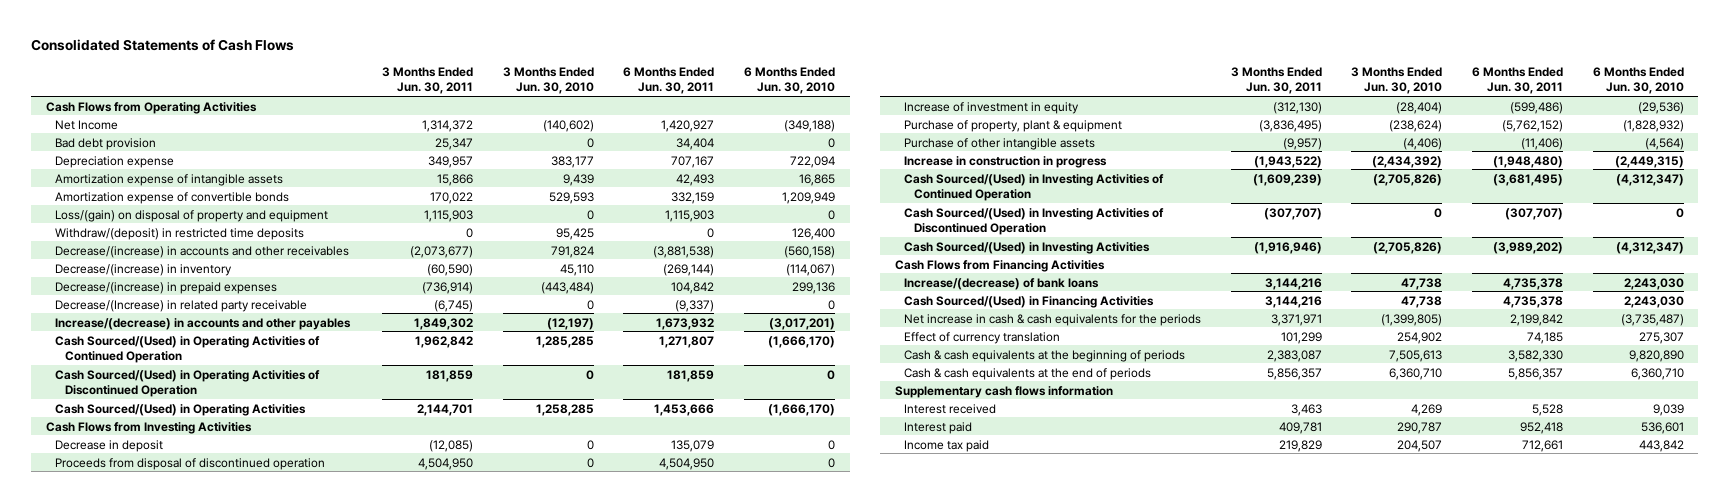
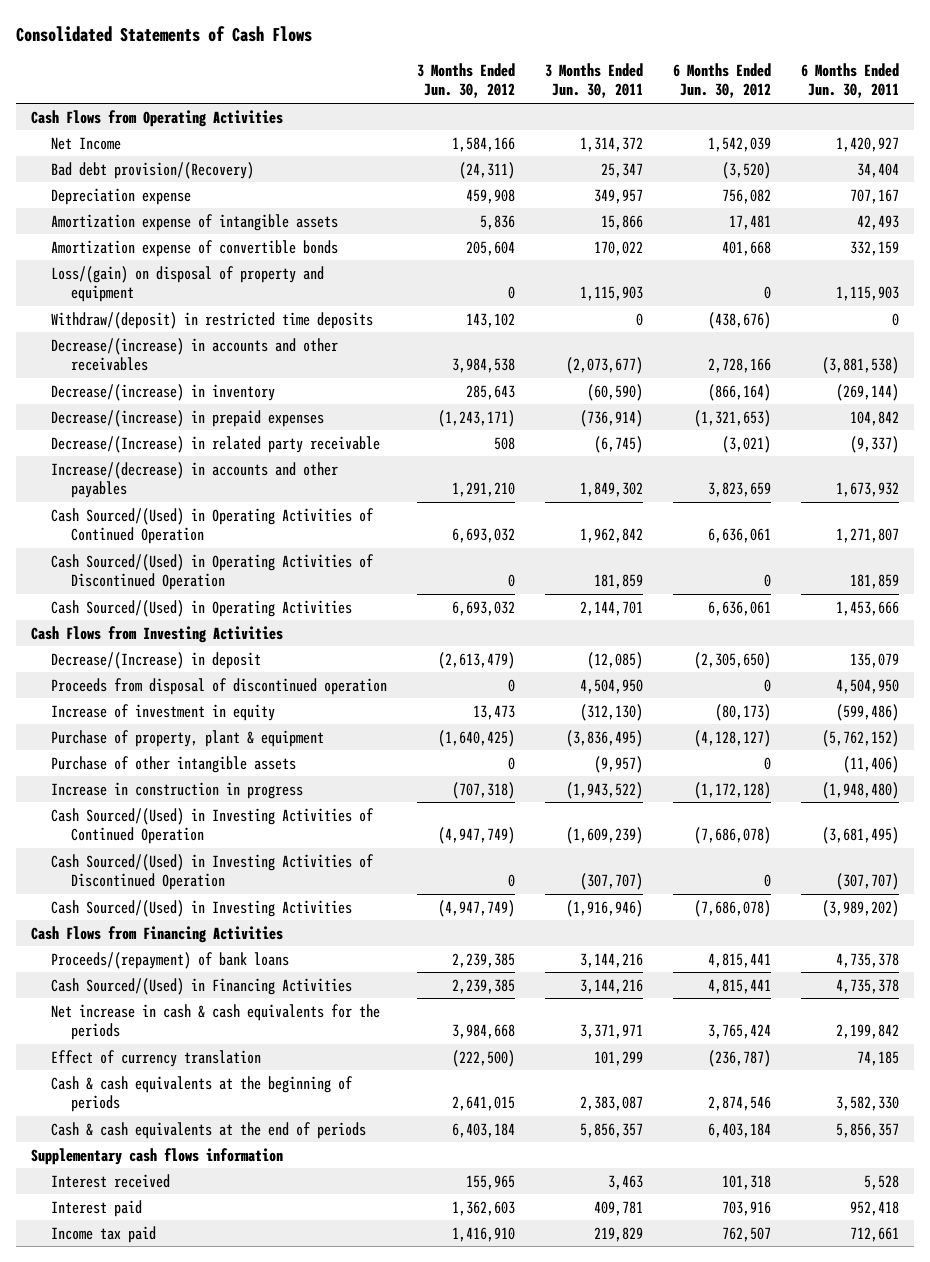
- | 3 Months Ended Jun. 30, 2011 | 3 Months Ended Jun. 30, 2010 | 6 Months Ended Jun. 30, 2011 | 6 Months Ended Jun. 30, 2010
+ | 3 Months Ended Jun. 30, 2012 | 3 Months Ended Jun. 30, 2011 | 6 Months Ended Jun. 30, 2012 | 6 Months Ended Jun. 30, 2011
- Bad debt provision | 25,347 | 0 | 34,404 | 0
+ Bad debt provision/(Recovery) | (24,311) | 25,347 | (3,520) | 34,404
- Decrease in deposit | (12,085) | 0 | 135,079 | 0
+ Decrease/(Increase) in deposit | (2,613,479) | (12,085) | (2,305,650) | 135,079
- Increase/(decrease) of bank loans | 3,144,216 | 47,738 | 4,735,378 | 2,243,030
+ Proceeds/(repayment) of bank loans | 2,239,385 | 3,144,216 | 4,815,441 | 4,735,378

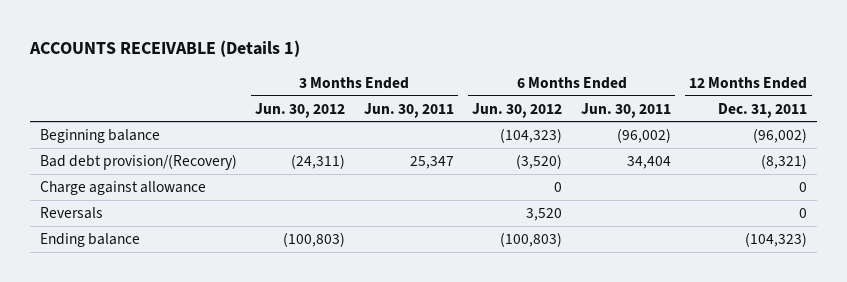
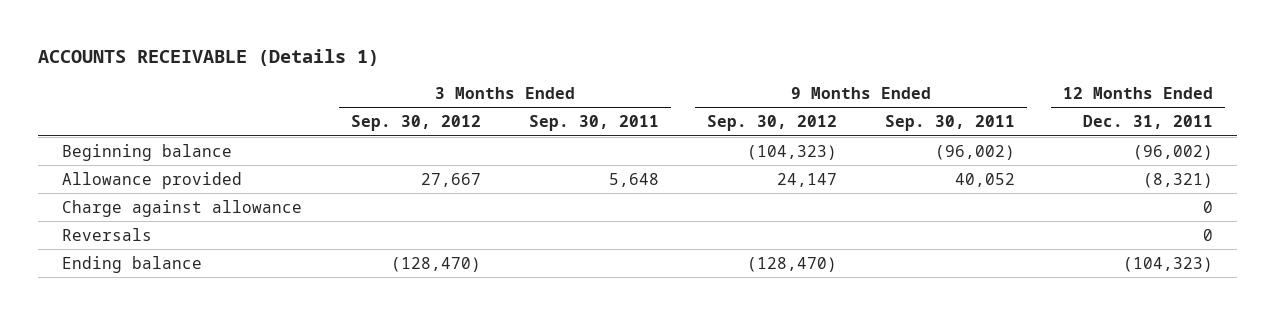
- | 3 Months Ended Jun. 30, 2012 | 3 Months Ended Jun. 30, 2011 | 6 Months Ended Jun. 30, 2012 | 6 Months Ended Jun. 30, 2011 | 12 Months Ended Dec. 31, 2011
+ | 3 Months Ended Sep. 30, 2012 | 3 Months Ended Sep. 30, 2011 | 9 Months Ended Sep. 30, 2012 | 9 Months Ended Sep. 30, 2011 | 12 Months Ended Dec. 31, 2011
- Bad debt provision/(Recovery) | (24,311) | 25,347 | (3,520) | 34,404 | (8,321)
+ Allowance provided | 27,667 | 5,648 | 24,147 | 40,052 | (8,321)

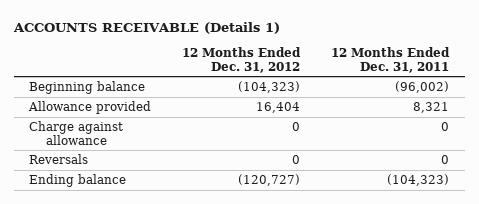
- | 3 Months Ended Sep. 30, 2012 | 3 Months Ended Sep. 30, 2011 | 9 Months Ended Sep. 30, 2012 | 9 Months Ended Sep. 30, 2011 | 12 Months Ended Dec. 31, 2011
+ | 12 Months Ended Dec. 31, 2012 | 12 Months Ended Dec. 31, 2011
- Allowance provided | 27,667 | 5,648 | 24,147 | 40,052 | (8,321)
+ Allowance provided | 16,404 | 8,321

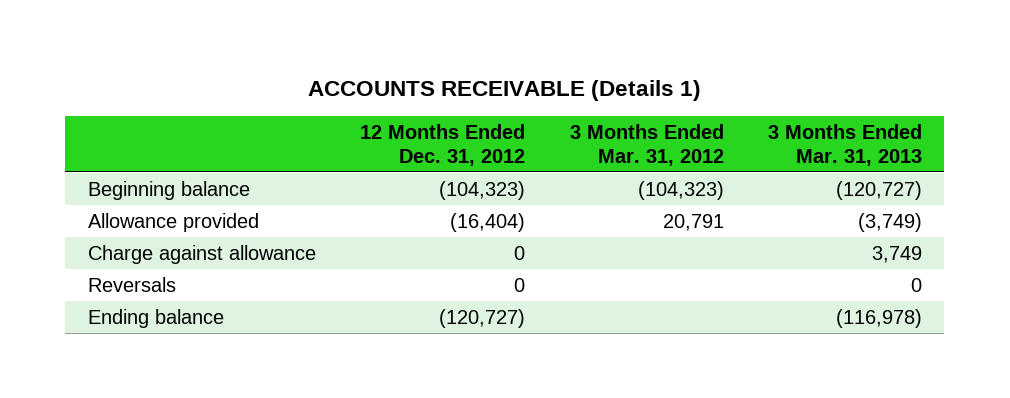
- | 12 Months Ended Dec. 31, 2012 | 12 Months Ended Dec. 31, 2011
+ | 12 Months Ended Dec. 31, 2012 | 3 Months Ended Mar. 31, 2012 | 3 Months Ended Mar. 31, 2013
- Allowance provided | 16,404 | 8,321
+ Allowance provided | (16,404) | 20,791 | (3,749)

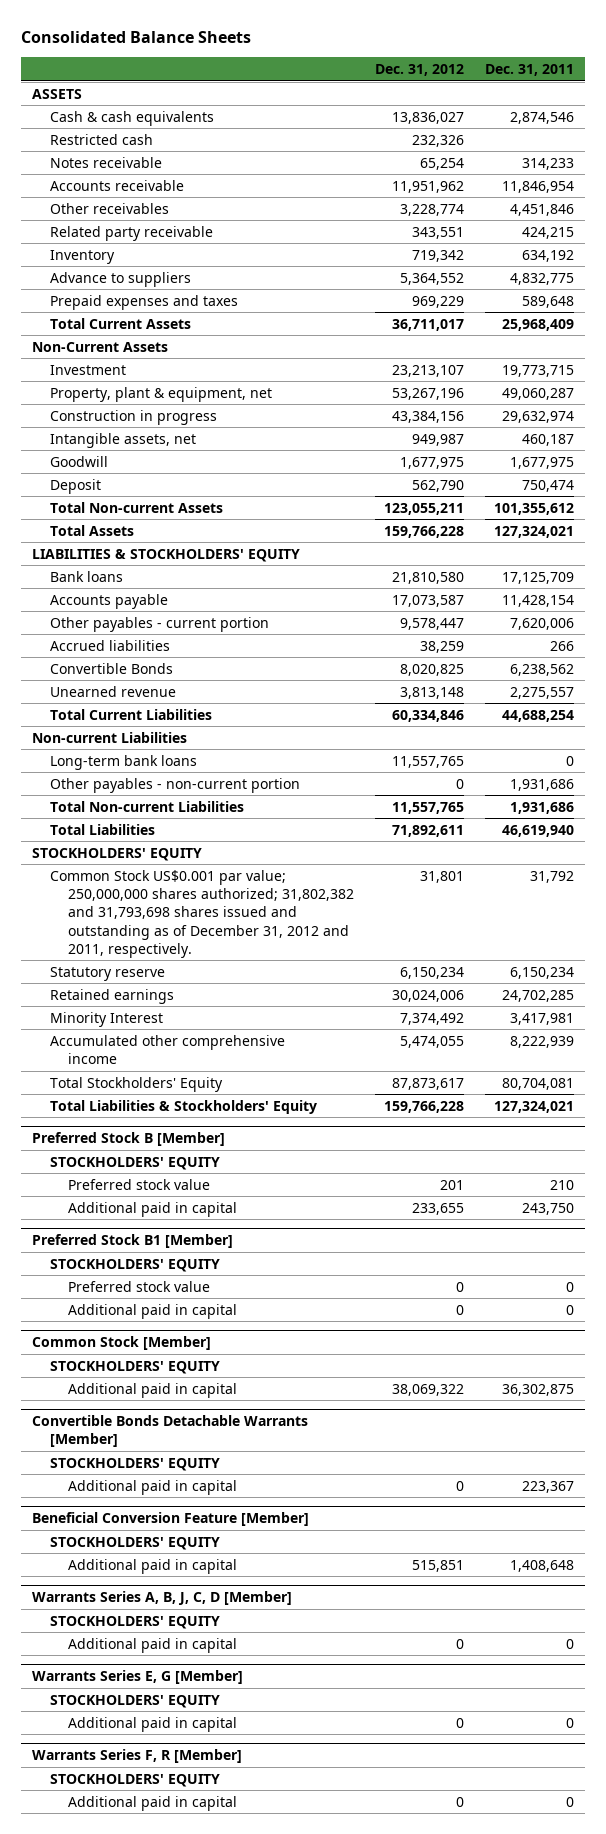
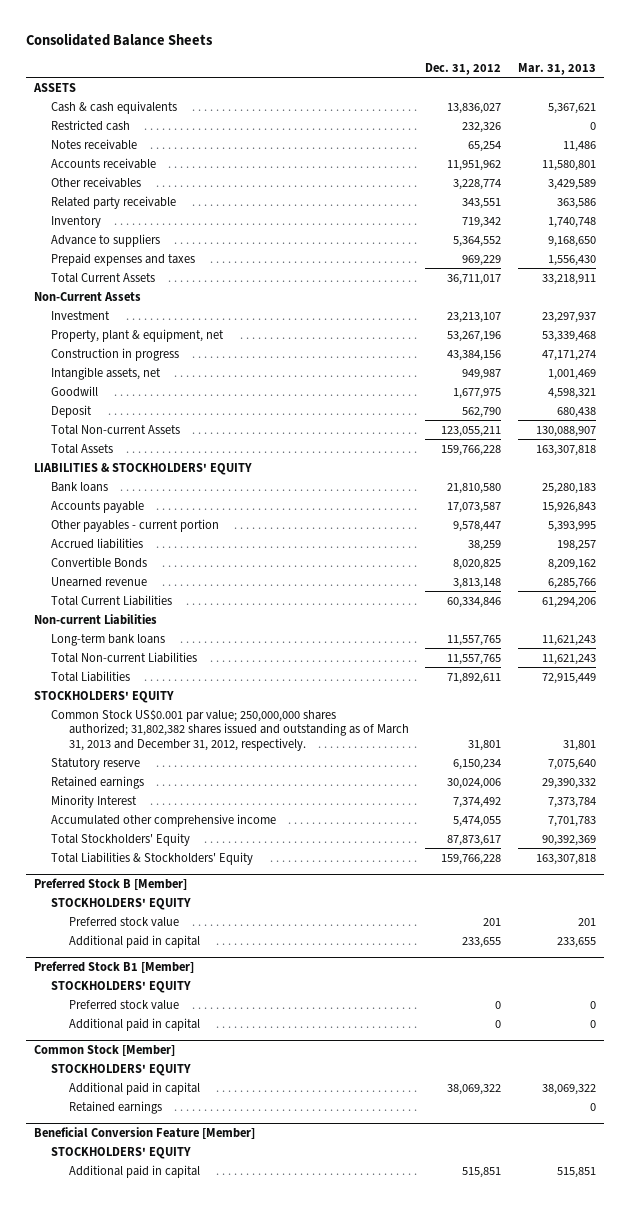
- | Dec. 31, 2012 | Dec. 31, 2011
+ | Dec. 31, 2012 | Mar. 31, 2013
- Other payables - non-current portion | 0 | 1,931,686
- Common Stock US$0.001 par value; 250,000,000 shares authorized; 31,802,382 and 31,793,698 shares issued and outstanding as of December 31, 2012 and 2011, respectively. | 31,801 | 31,792
+ Common Stock US$0.001 par value; 250,000,000 shares authorized; 31,802,382 shares issued and outstanding as of March 31, 2013 and December 31, 2012, respectively. | 31,801 | 31,801
- Convertible Bonds Detachable Warrants [Member]
- STOCKHOLDERS' EQUITY
- Additional paid in capital | 0 | 223,367
@ Common Stock [Member]
+ Retained earnings | | 0
- Warrants Series A, B, J, C, D [Member]
- STOCKHOLDERS' EQUITY
- Additional paid in capital | 0 | 0
- Warrants Series E, G [Member]
- STOCKHOLDERS' EQUITY
- Additional paid in capital | 0 | 0
- Warrants Series F, R [Member]
- STOCKHOLDERS' EQUITY
- Additional paid in capital | 0 | 0

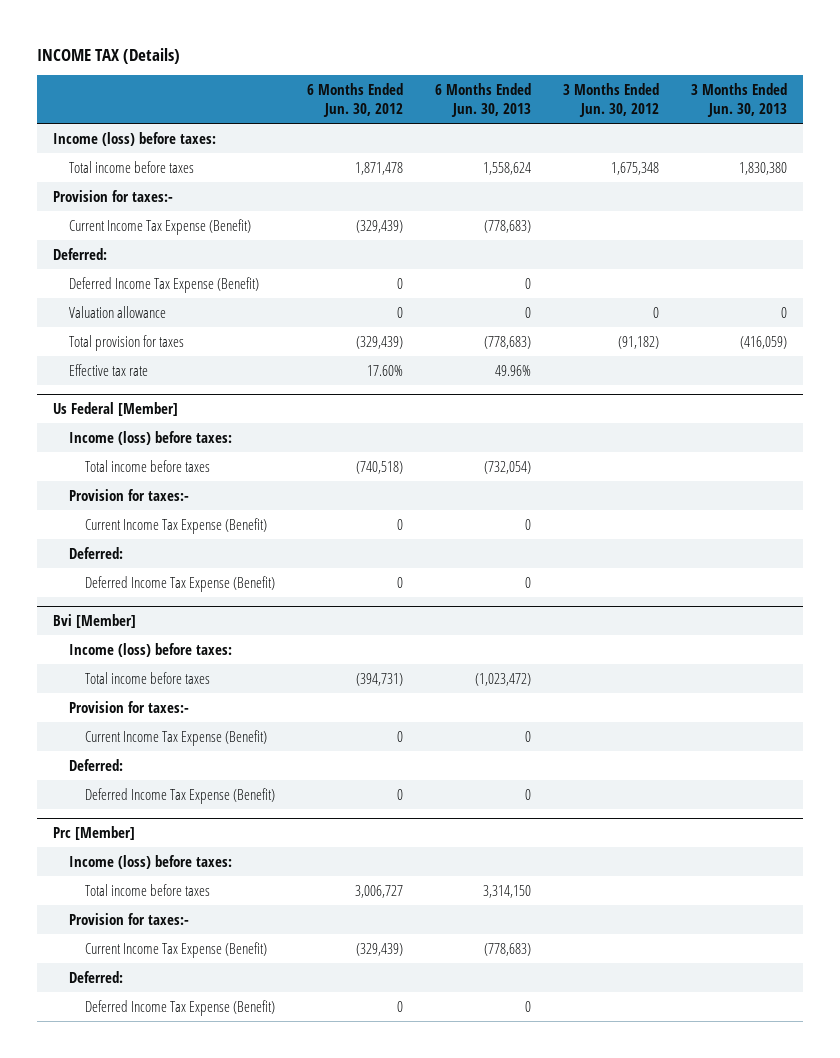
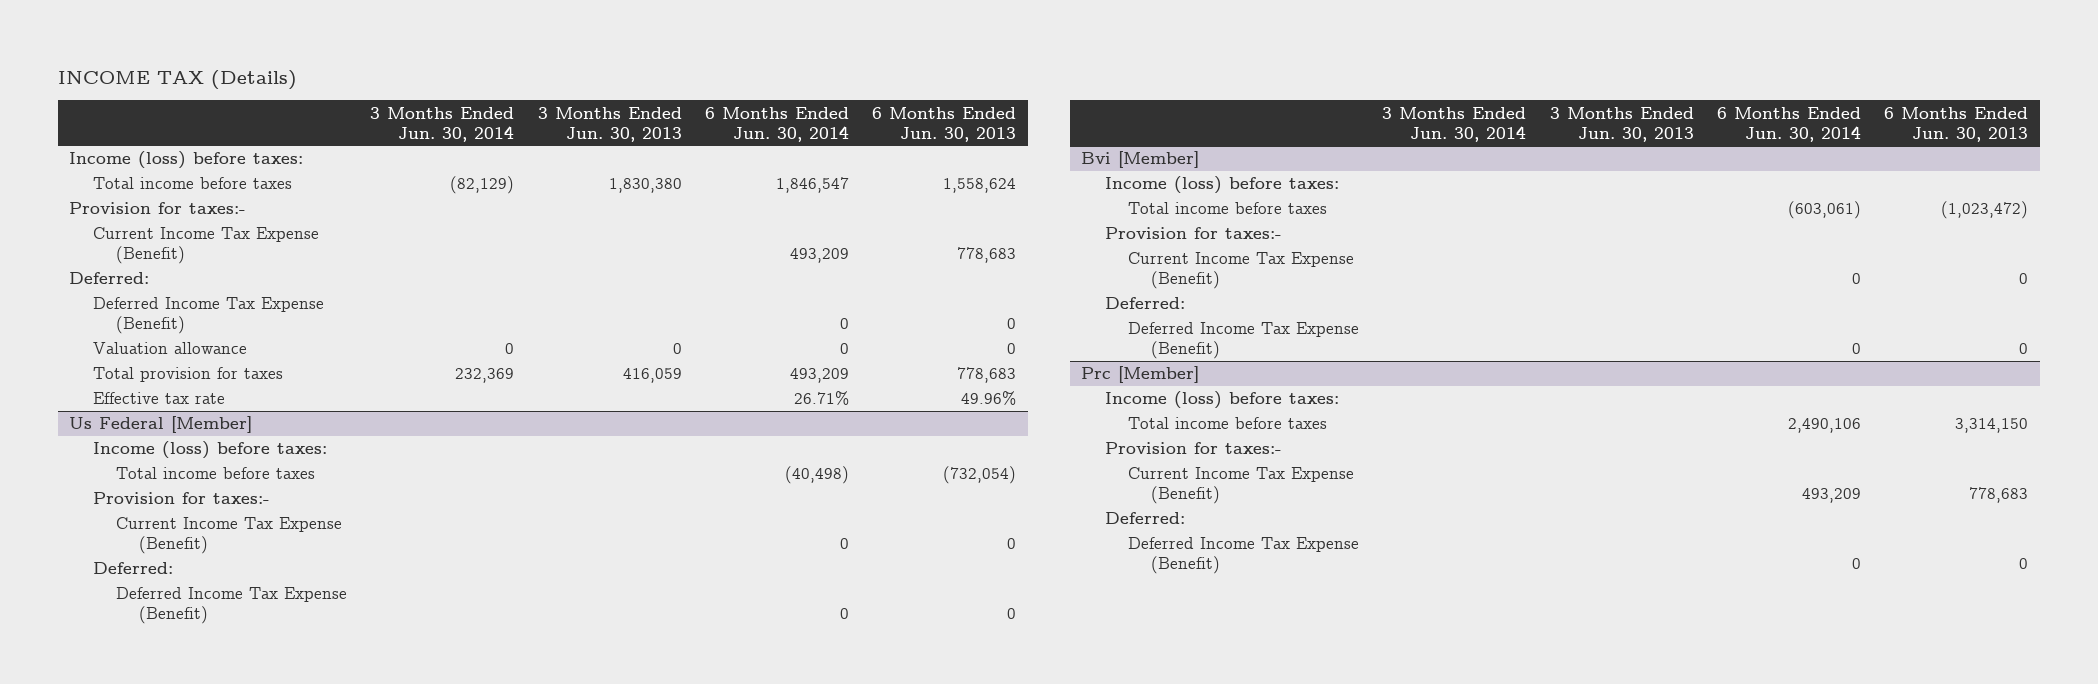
- | 6 Months Ended Jun. 30, 2012 | 6 Months Ended Jun. 30, 2013 | 3 Months Ended Jun. 30, 2012 | 3 Months Ended Jun. 30, 2013
+ | 3 Months Ended Jun. 30, 2014 | 3 Months Ended Jun. 30, 2013 | 6 Months Ended Jun. 30, 2014 | 6 Months Ended Jun. 30, 2013
- Current Income Tax Expense (Benefit) | (329,439) | (778,683) | |
+ Current Income Tax Expense (Benefit) | | | 493,209 | 778,683
- Total provision for taxes | (329,439) | (778,683) | (91,182) | (416,059)
+ Total provision for taxes | 232,369 | 416,059 | 493,209 | 778,683
@ Prc [Member]
- Current Income Tax Expense (Benefit) | (329,439) | (778,683) | |
+ Current Income Tax Expense (Benefit) | | | 493,209 | 778,683

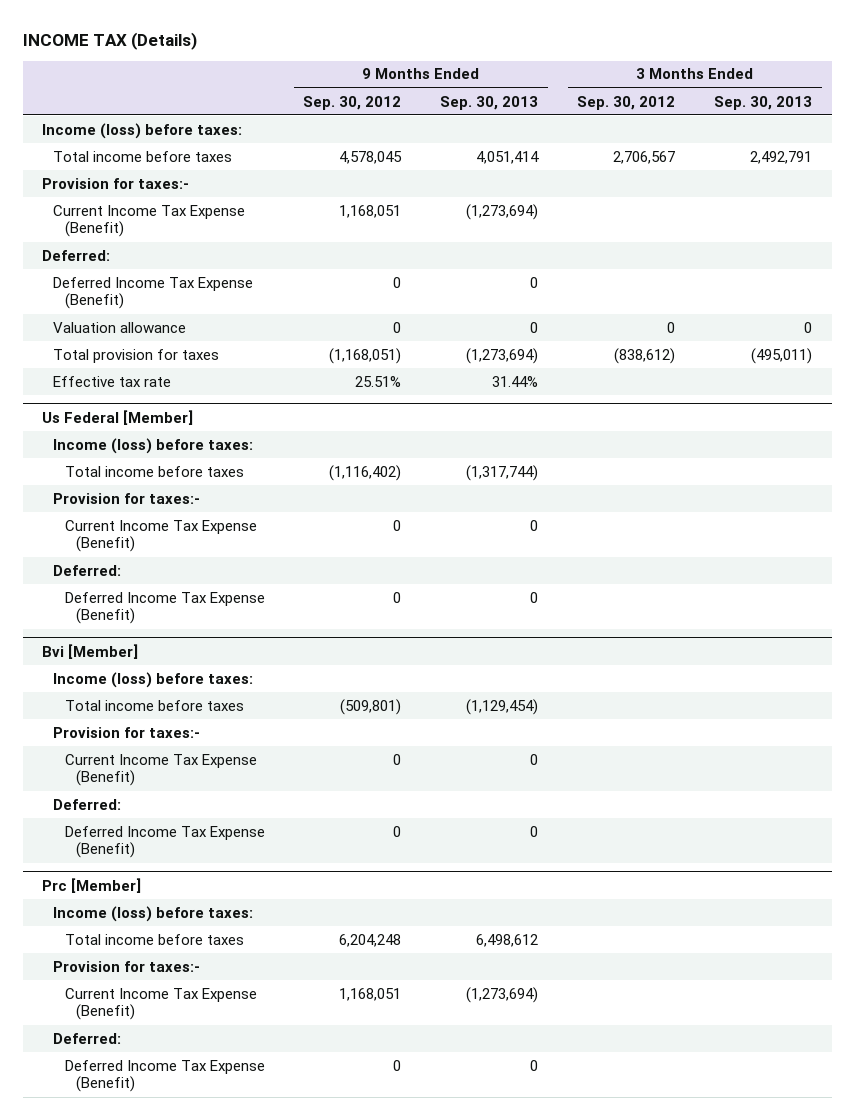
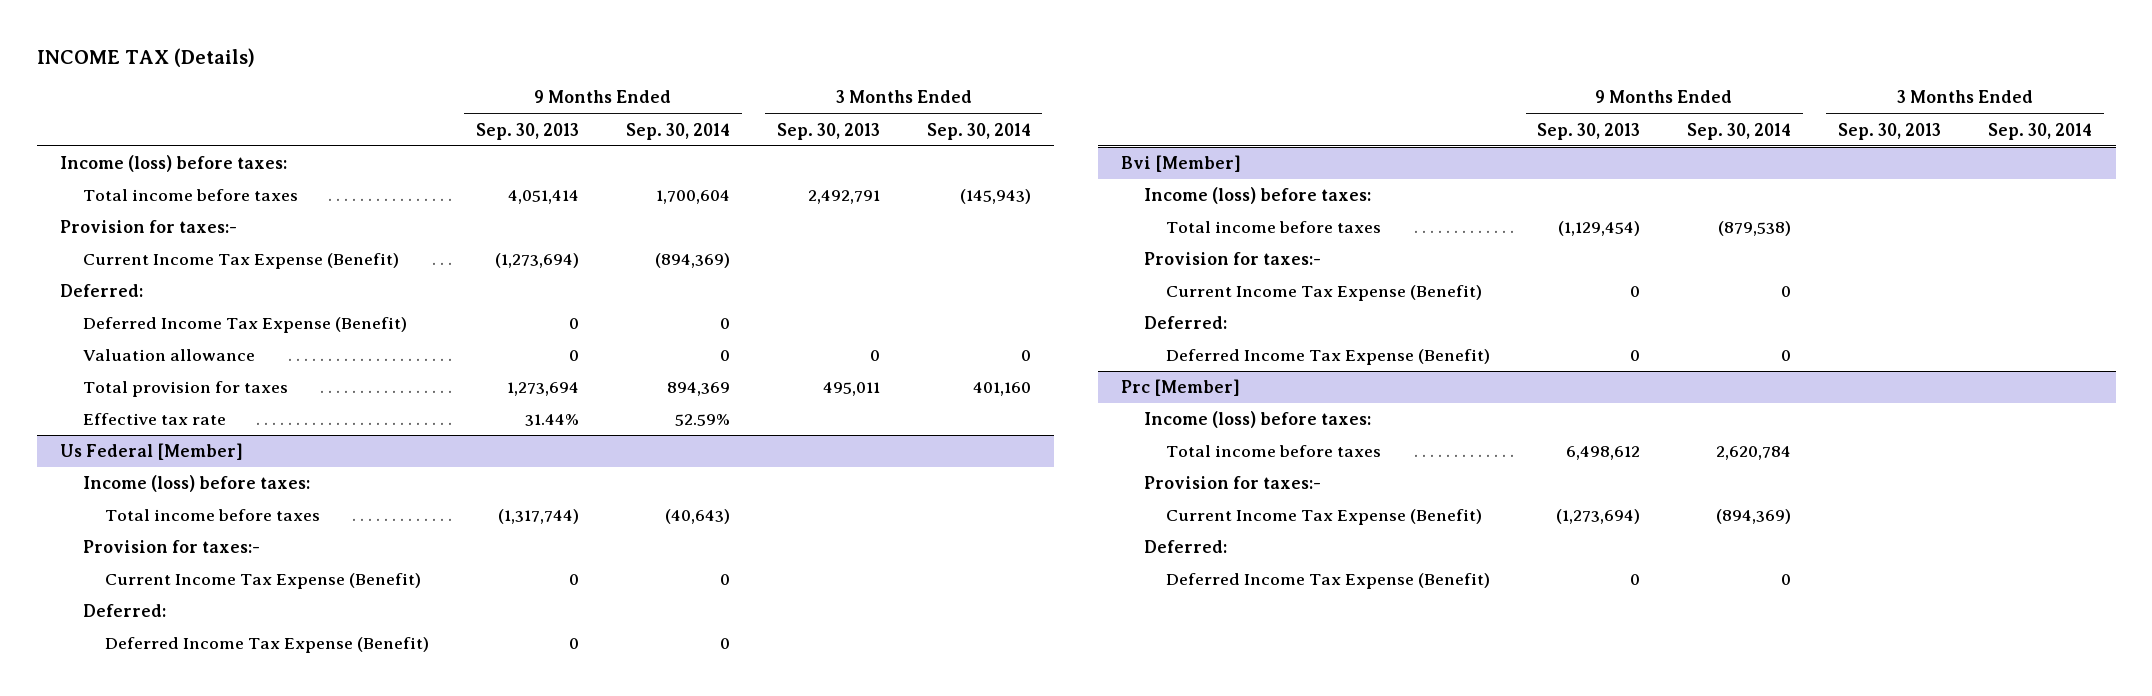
- | 9 Months Ended Sep. 30, 2012 | 9 Months Ended Sep. 30, 2013 | 3 Months Ended Sep. 30, 2012 | 3 Months Ended Sep. 30, 2013
+ | 9 Months Ended Sep. 30, 2013 | 9 Months Ended Sep. 30, 2014 | 3 Months Ended Sep. 30, 2013 | 3 Months Ended Sep. 30, 2014
- Total provision for taxes | (1,168,051) | (1,273,694) | (838,612) | (495,011)
+ Total provision for taxes | 1,273,694 | 894,369 | 495,011 | 401,160

